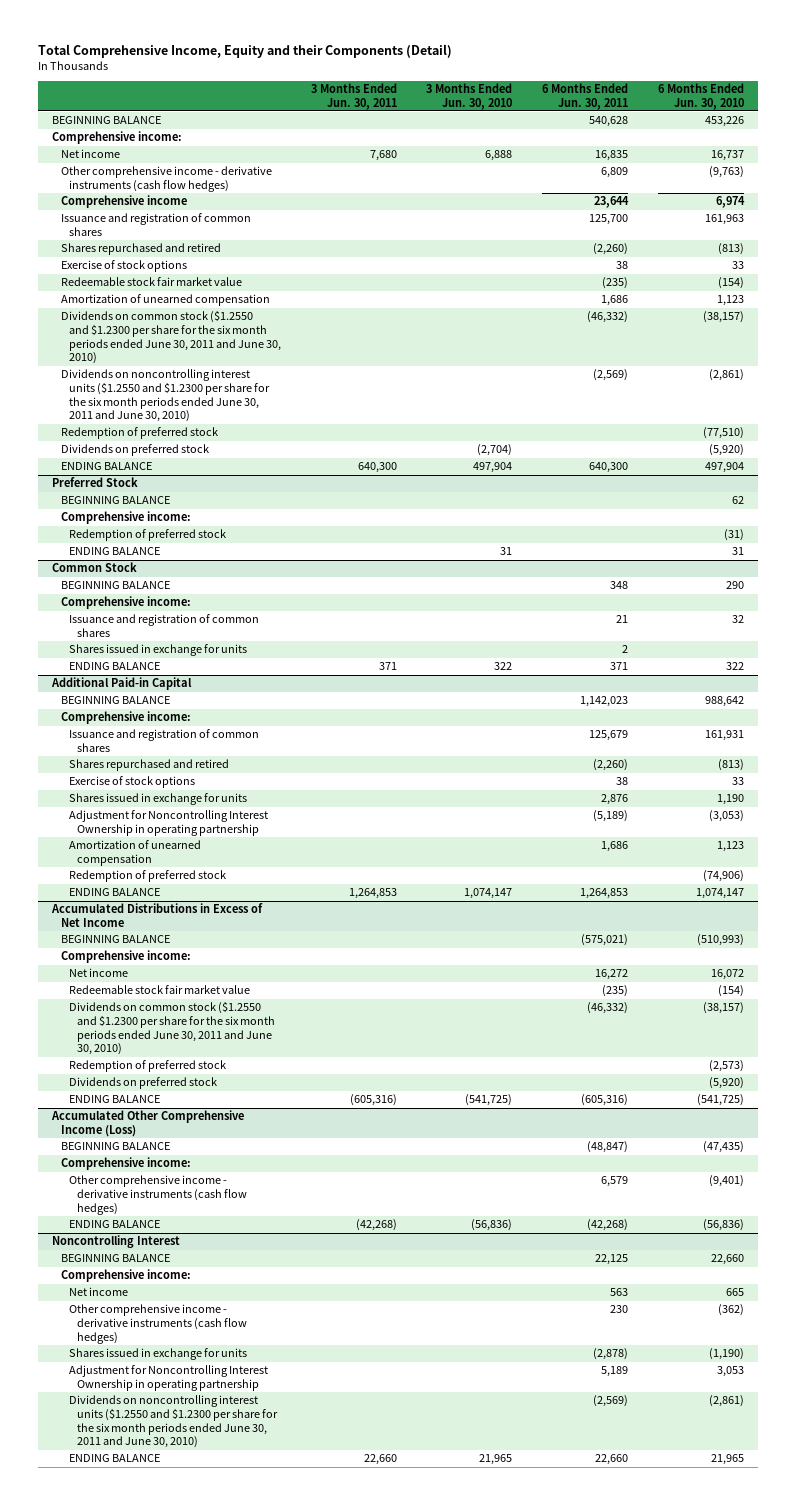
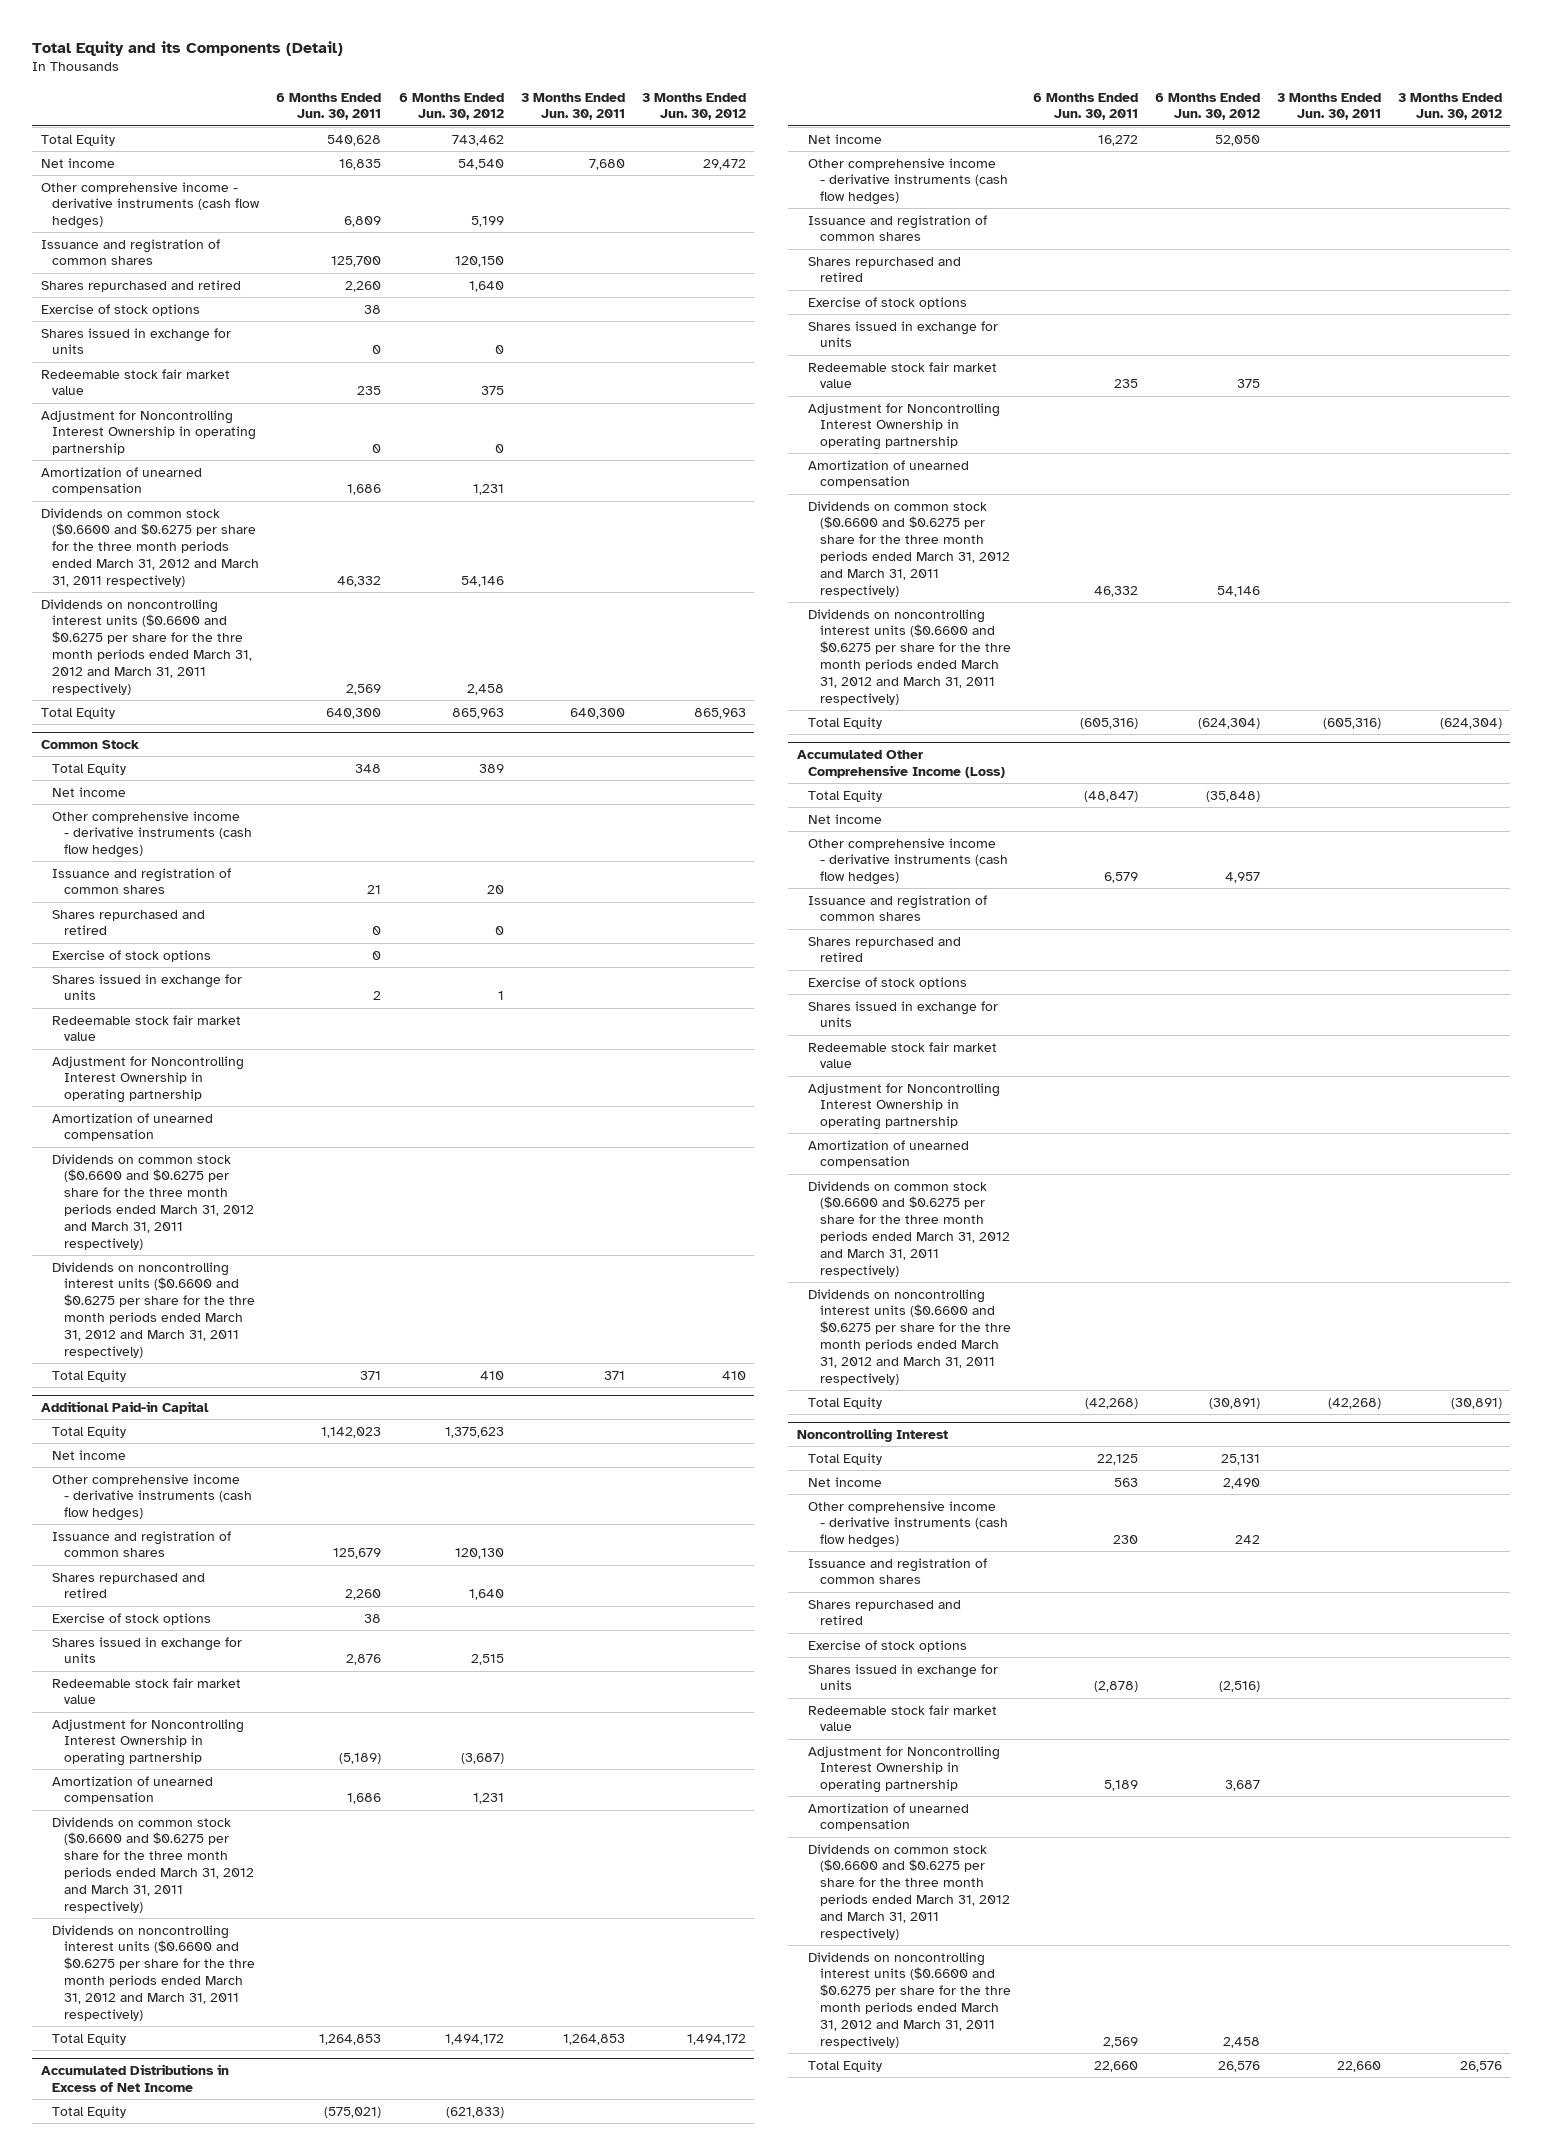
- Total Comprehensive Income, Equity and their Components (Detail)
+ Total Equity and its Components (Detail)
- | 3 Months Ended Jun. 30, 2011 | 3 Months Ended Jun. 30, 2010 | 6 Months Ended Jun. 30, 2011 | 6 Months Ended Jun. 30, 2010
+ | 6 Months Ended Jun. 30, 2011 | 6 Months Ended Jun. 30, 2012 | 3 Months Ended Jun. 30, 2011 | 3 Months Ended Jun. 30, 2012
- BEGINNING BALANCE | | | 540,628 | 453,226
- Comprehensive income:
+ Total Equity | 540,628 | 743,462 | |
- Comprehensive income | | | 23,644 | 6,974
- Shares repurchased and retired | | | (2,260) | (813)
+ Shares repurchased and retired | 2,260 | 1,640 | |
- Redeemable stock fair market value | | | (235) | (154)
+ Shares issued in exchange for units | 0 | 0 | |
+ Redeemable stock fair market value | 235 | 375 | |
+ Adjustment for Noncontrolling Interest Ownership in operating partnership | 0 | 0 | |
- Dividends on common stock ($1.2550 and $1.2300 per share for the six month periods ended June 30, 2011 and June 30, 2010) | | | (46,332) | (38,157)
- Dividends on noncontrolling interest units ($1.2550 and $1.2300 per share for the six month periods ended June 30, 2011 and June 30, 2010) | | | (2,569) | (2,861)
- Redemption of preferred stock | | | | (77,510)
- Dividends on preferred stock | | (2,704) | | (5,920)
- ENDING BALANCE | 640,300 | 497,904 | 640,300 | 497,904
- Preferred Stock
- BEGINNING BALANCE | | | | 62
- Comprehensive income:
- Redemption of preferred stock | | | | (31)
- ENDING BALANCE | | 31 | | 31
+ Dividends on common stock ($0.6600 and $0.6275 per share for the three month periods ended March 31, 2012 and March 31, 2011 respectively) | 46,332 | 54,146 | |
+ Dividends on noncontrolling interest units ($0.6600 and $0.6275 per share for the thre month periods ended March 31, 2012 and March 31, 2011 respectively) | 2,569 | 2,458 | |
+ Total Equity | 640,300 | 865,963 | 640,300 | 865,963
@ Common Stock
- BEGINNING BALANCE | | | 348 | 290
- Comprehensive income:
+ Total Equity | 348 | 389 | |
+ Net income
+ Other comprehensive income - derivative instruments (cash flow hedges)
+ Shares repurchased and retired | 0 | 0 | |
+ Exercise of stock options | 0 | | |
- ENDING BALANCE | 371 | 322 | 371 | 322
+ Redeemable stock fair market value
+ Adjustment for Noncontrolling Interest Ownership in operating partnership
+ Amortization of unearned compensation
+ Dividends on common stock ($0.6600 and $0.6275 per share for the three month periods ended March 31, 2012 and March 31, 2011 respectively)
+ Dividends on noncontrolling interest units ($0.6600 and $0.6275 per share for the thre month periods ended March 31, 2012 and March 31, 2011 respectively)
+ Total Equity | 371 | 410 | 371 | 410
@ Additional Paid-in Capital
- BEGINNING BALANCE | | | 1,142,023 | 988,642
- Comprehensive income:
+ Total Equity | 1,142,023 | 1,375,623 | |
+ Net income
+ Other comprehensive income - derivative instruments (cash flow hedges)
- Shares repurchased and retired | | | (2,260) | (813)
+ Shares repurchased and retired | 2,260 | 1,640 | |
+ Redeemable stock fair market value
- Redemption of preferred stock | | | | (74,906)
- ENDING BALANCE | 1,264,853 | 1,074,147 | 1,264,853 | 1,074,147
+ Dividends on common stock ($0.6600 and $0.6275 per share for the three month periods ended March 31, 2012 and March 31, 2011 respectively)
+ Dividends on noncontrolling interest units ($0.6600 and $0.6275 per share for the thre month periods ended March 31, 2012 and March 31, 2011 respectively)
+ Total Equity | 1,264,853 | 1,494,172 | 1,264,853 | 1,494,172
@ Accumulated Distributions in Excess of Net Income
- BEGINNING BALANCE | | | (575,021) | (510,993)
- Comprehensive income:
+ Total Equity | (575,021) | (621,833) | |
- Redeemable stock fair market value | | | (235) | (154)
- Dividends on common stock ($1.2550 and $1.2300 per share for the six month periods ended June 30, 2011 and June 30, 2010) | | | (46,332) | (38,157)
- Redemption of preferred stock | | | | (2,573)
- Dividends on preferred stock | | | | (5,920)
- ENDING BALANCE | (605,316) | (541,725) | (605,316) | (541,725)
+ Other comprehensive income - derivative instruments (cash flow hedges)
+ Issuance and registration of common shares
+ Shares repurchased and retired
+ Exercise of stock options
+ Shares issued in exchange for units
+ Redeemable stock fair market value | 235 | 375 | |
+ Adjustment for Noncontrolling Interest Ownership in operating partnership
+ Amortization of unearned compensation
+ Dividends on common stock ($0.6600 and $0.6275 per share for the three month periods ended March 31, 2012 and March 31, 2011 respectively) | 46,332 | 54,146 | |
+ Dividends on noncontrolling interest units ($0.6600 and $0.6275 per share for the thre month periods ended March 31, 2012 and March 31, 2011 respectively)
+ Total Equity | (605,316) | (624,304) | (605,316) | (624,304)
@ Accumulated Other Comprehensive Income (Loss)
- BEGINNING BALANCE | | | (48,847) | (47,435)
- Comprehensive income:
+ Total Equity | (48,847) | (35,848) | |
+ Net income
- ENDING BALANCE | (42,268) | (56,836) | (42,268) | (56,836)
+ Issuance and registration of common shares
+ Shares repurchased and retired
+ Exercise of stock options
+ Shares issued in exchange for units
+ Redeemable stock fair market value
+ Adjustment for Noncontrolling Interest Ownership in operating partnership
+ Amortization of unearned compensation
+ Dividends on common stock ($0.6600 and $0.6275 per share for the three month periods ended March 31, 2012 and March 31, 2011 respectively)
+ Dividends on noncontrolling interest units ($0.6600 and $0.6275 per share for the thre month periods ended March 31, 2012 and March 31, 2011 respectively)
+ Total Equity | (42,268) | (30,891) | (42,268) | (30,891)
@ Noncontrolling Interest
- BEGINNING BALANCE | | | 22,125 | 22,660
- Comprehensive income:
+ Total Equity | 22,125 | 25,131 | |
+ Issuance and registration of common shares
+ Shares repurchased and retired
+ Exercise of stock options
+ Redeemable stock fair market value
- Dividends on noncontrolling interest units ($1.2550 and $1.2300 per share for the six month periods ended June 30, 2011 and June 30, 2010) | | | (2,569) | (2,861)
- ENDING BALANCE | 22,660 | 21,965 | 22,660 | 21,965
+ Amortization of unearned compensation
+ Dividends on common stock ($0.6600 and $0.6275 per share for the three month periods ended March 31, 2012 and March 31, 2011 respectively)
+ Dividends on noncontrolling interest units ($0.6600 and $0.6275 per share for the thre month periods ended March 31, 2012 and March 31, 2011 respectively) | 2,569 | 2,458 | |
+ Total Equity | 22,660 | 26,576 | 22,660 | 26,576

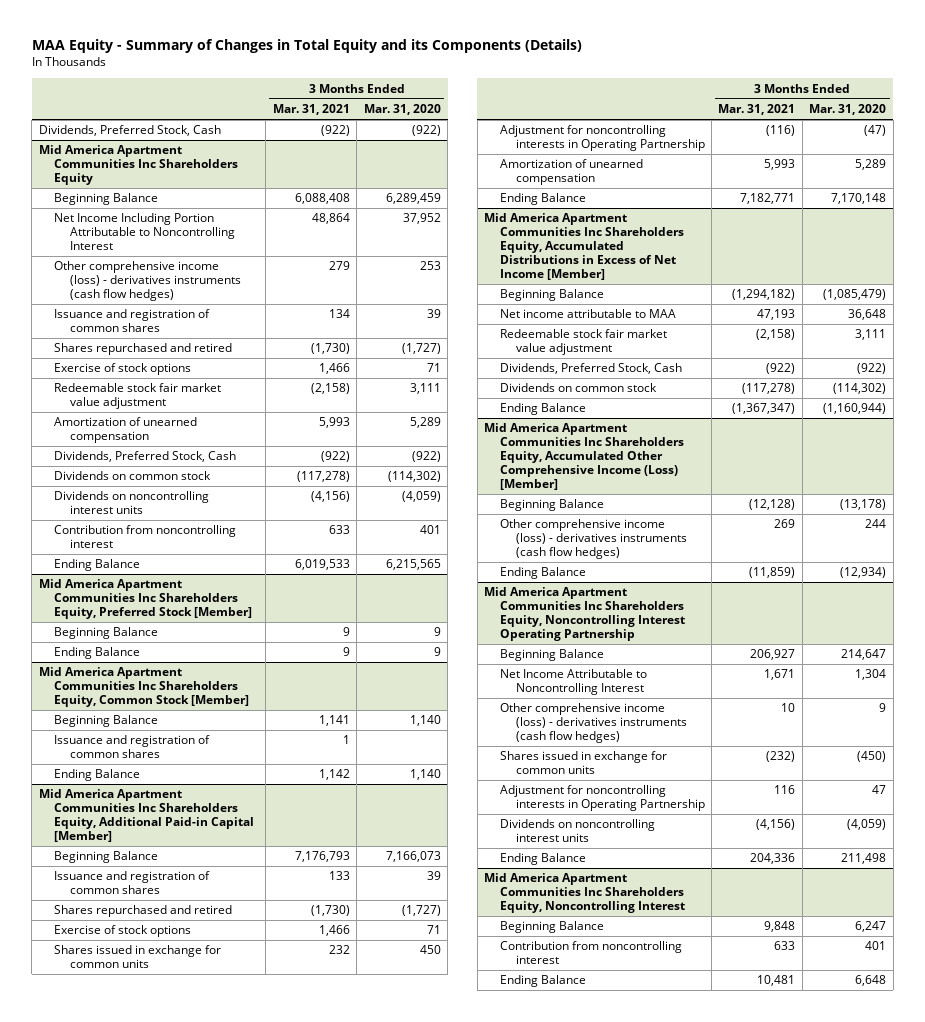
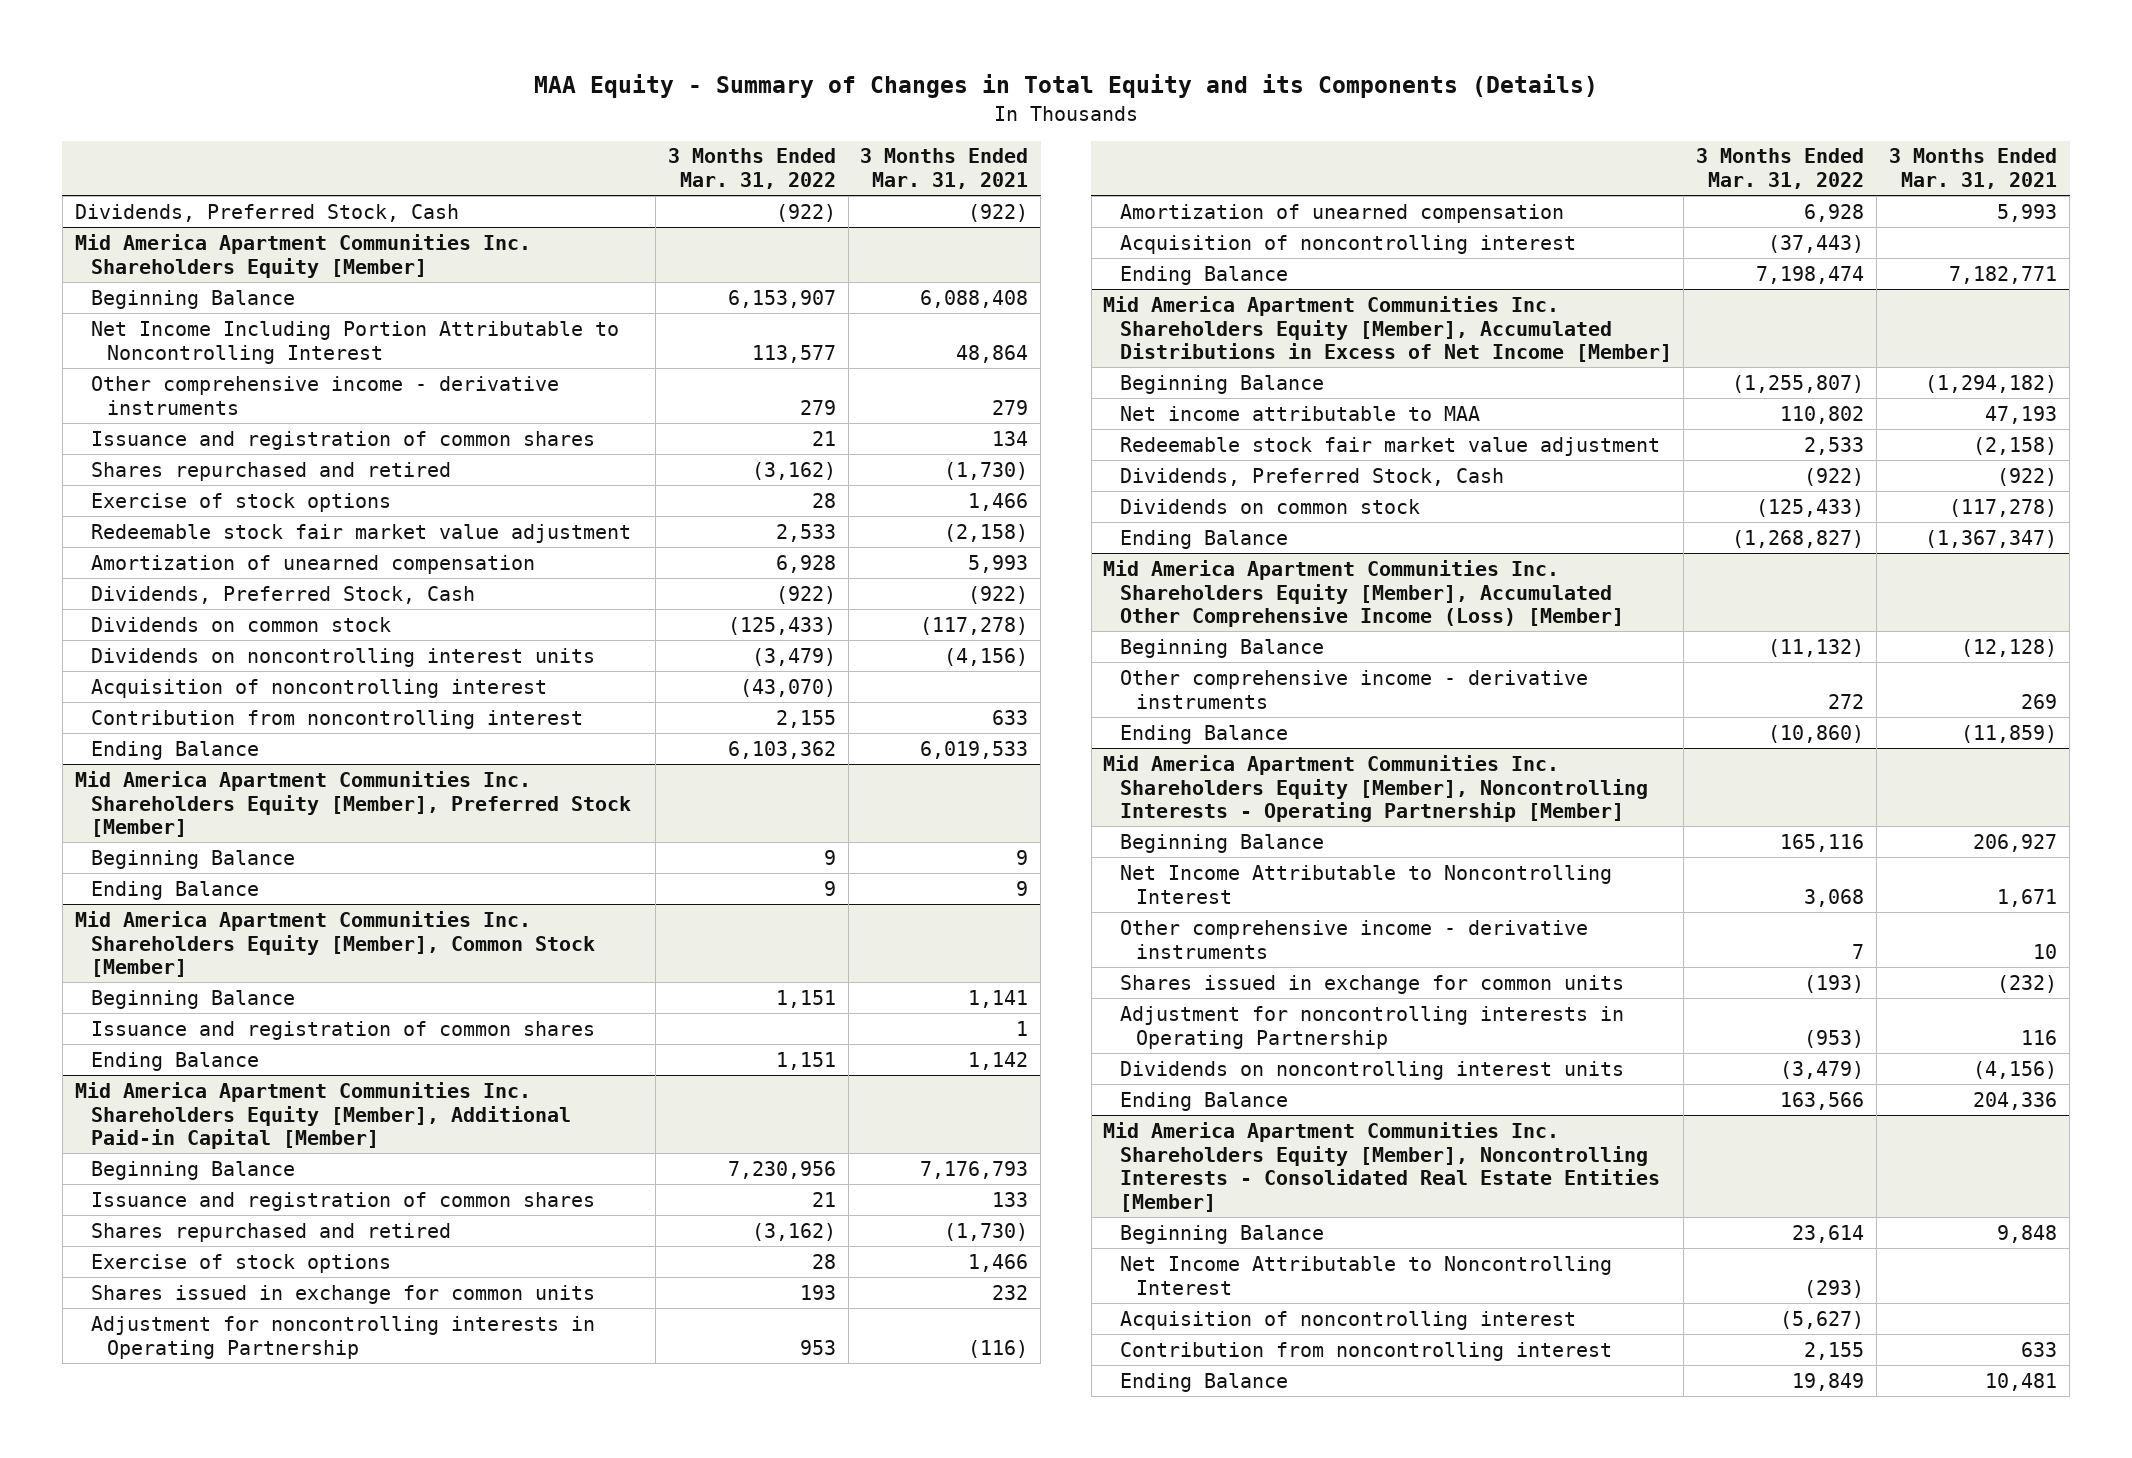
- | 3 Months Ended Mar. 31, 2021 | 3 Months Ended Mar. 31, 2020
+ | 3 Months Ended Mar. 31, 2022 | 3 Months Ended Mar. 31, 2021
- Mid America Apartment Communities Inc Shareholders Equity
+ Mid America Apartment Communities Inc. Shareholders Equity [Member]
- Other comprehensive income (loss) - derivatives instruments (cash flow hedges) | 279 | 253
+ Other comprehensive income - derivative instruments | 279 | 279
+ Acquisition of noncontrolling interest | (43,070) |
- Mid America Apartment Communities Inc Shareholders Equity, Preferred Stock [Member]
+ Mid America Apartment Communities Inc. Shareholders Equity [Member], Preferred Stock [Member]
- Mid America Apartment Communities Inc Shareholders Equity, Common Stock [Member]
+ Mid America Apartment Communities Inc. Shareholders Equity [Member], Common Stock [Member]
- Mid America Apartment Communities Inc Shareholders Equity, Additional Paid-in Capital [Member]
+ Mid America Apartment Communities Inc. Shareholders Equity [Member], Additional Paid-in Capital [Member]
+ Acquisition of noncontrolling interest | (37,443) |
- Mid America Apartment Communities Inc Shareholders Equity, Accumulated Distributions in Excess of Net Income [Member]
+ Mid America Apartment Communities Inc. Shareholders Equity [Member], Accumulated Distributions in Excess of Net Income [Member]
- Mid America Apartment Communities Inc Shareholders Equity, Accumulated Other Comprehensive Income (Loss) [Member]
+ Mid America Apartment Communities Inc. Shareholders Equity [Member], Accumulated Other Comprehensive Income (Loss) [Member]
- Other comprehensive income (loss) - derivatives instruments (cash flow hedges) | 269 | 244
+ Other comprehensive income - derivative instruments | 272 | 269
- Mid America Apartment Communities Inc Shareholders Equity, Noncontrolling Interest Operating Partnership
+ Mid America Apartment Communities Inc. Shareholders Equity [Member], Noncontrolling Interests - Operating Partnership [Member]
- Other comprehensive income (loss) - derivatives instruments (cash flow hedges) | 10 | 9
+ Other comprehensive income - derivative instruments | 7 | 10
- Mid America Apartment Communities Inc Shareholders Equity, Noncontrolling Interest
+ Mid America Apartment Communities Inc. Shareholders Equity [Member], Noncontrolling Interests - Consolidated Real Estate Entities [Member]
+ Net Income Attributable to Noncontrolling Interest | (293) |
+ Acquisition of noncontrolling interest | (5,627) |

